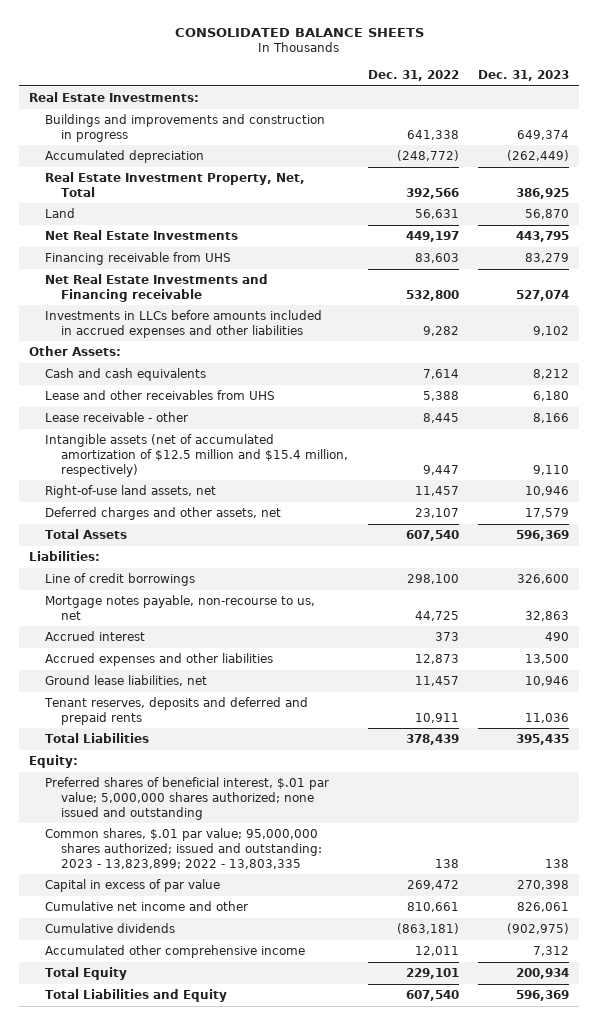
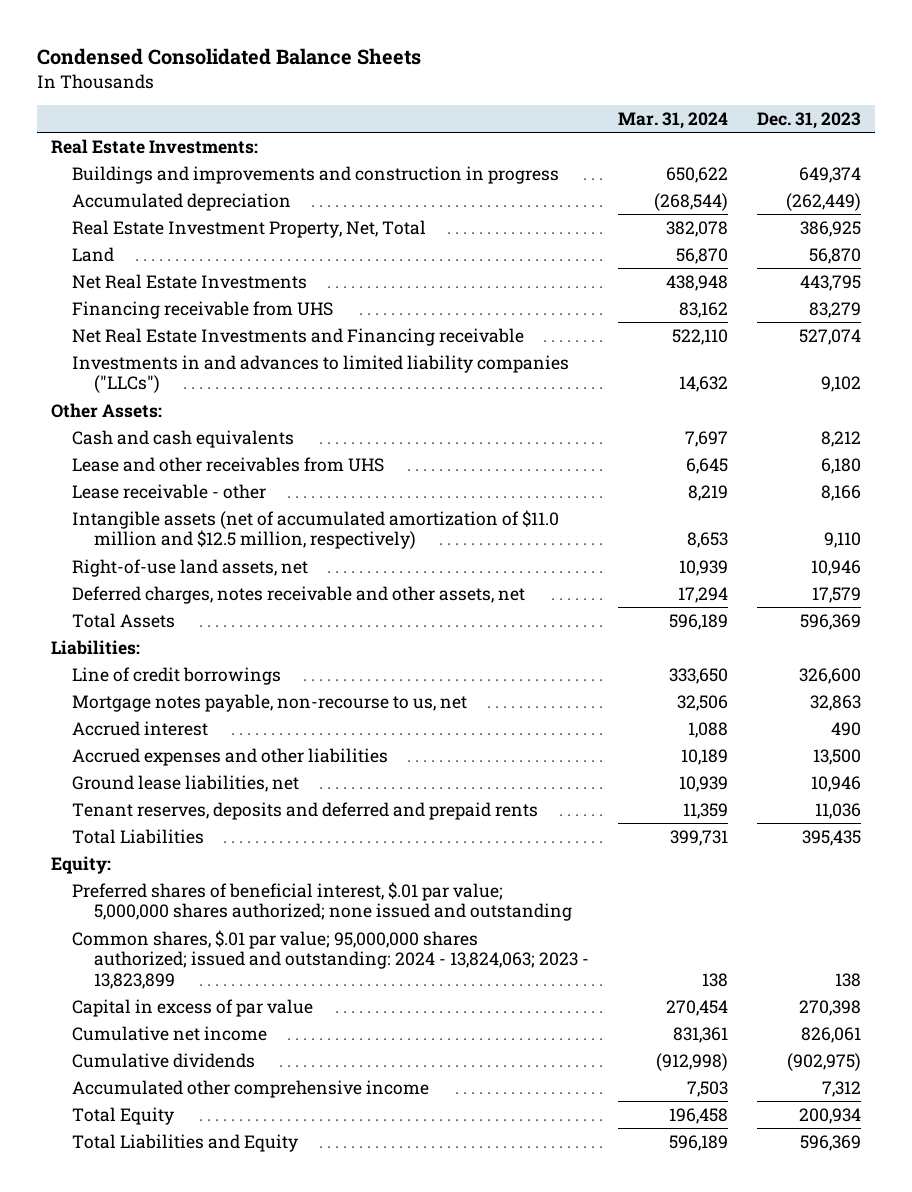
- CONSOLIDATED BALANCE SHEETS
+ Condensed Consolidated Balance Sheets
- | Dec. 31, 2022 | Dec. 31, 2023
+ | Mar. 31, 2024 | Dec. 31, 2023
- Investments in LLCs before amounts included in accrued expenses and other liabilities | 9,282 | 9,102
+ Investments in and advances to limited liability companies ("LLCs") | 14,632 | 9,102
- Intangible assets (net of accumulated amortization of $12.5 million and $15.4 million, respectively) | 9,447 | 9,110
+ Intangible assets (net of accumulated amortization of $11.0 million and $12.5 million, respectively) | 8,653 | 9,110
- Deferred charges and other assets, net | 23,107 | 17,579
+ Deferred charges, notes receivable and other assets, net | 17,294 | 17,579
- Common shares, $.01 par value; 95,000,000 shares authorized; issued and outstanding: 2023 - 13,823,899; 2022 - 13,803,335 | 138 | 138
+ Common shares, $.01 par value; 95,000,000 shares authorized; issued and outstanding: 2024 - 13,824,063; 2023 - 13,823,899 | 138 | 138
- Cumulative net income and other | 810,661 | 826,061
+ Cumulative net income | 831,361 | 826,061

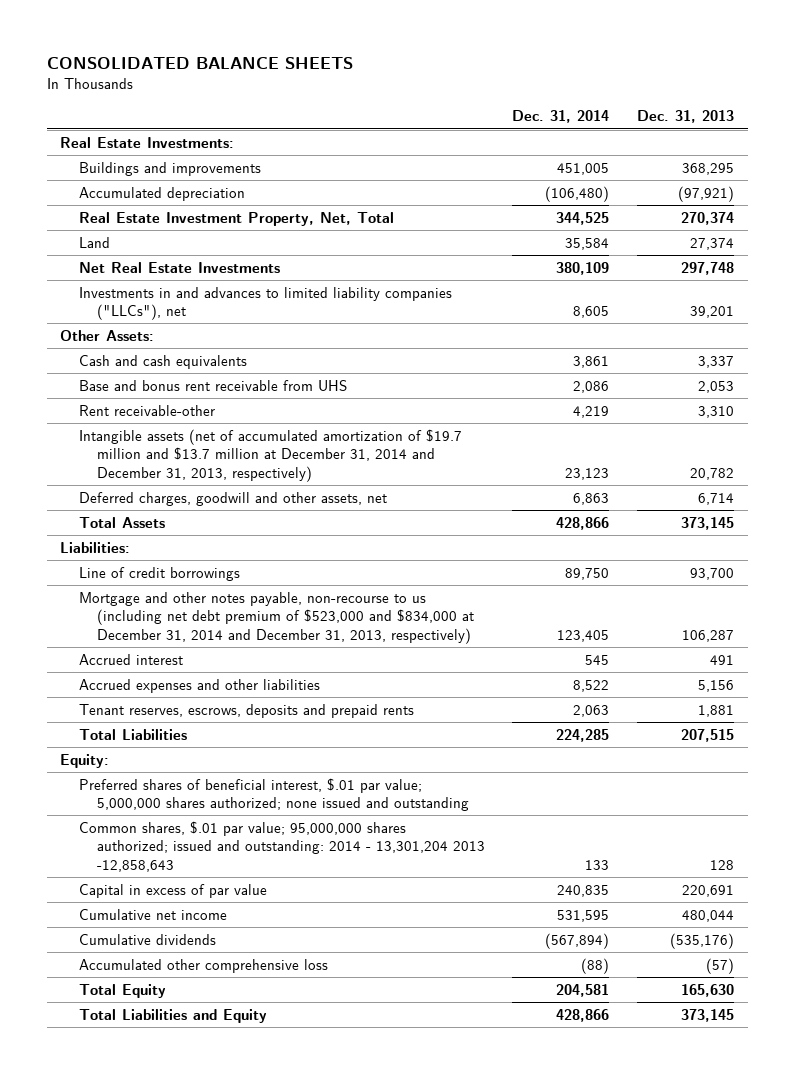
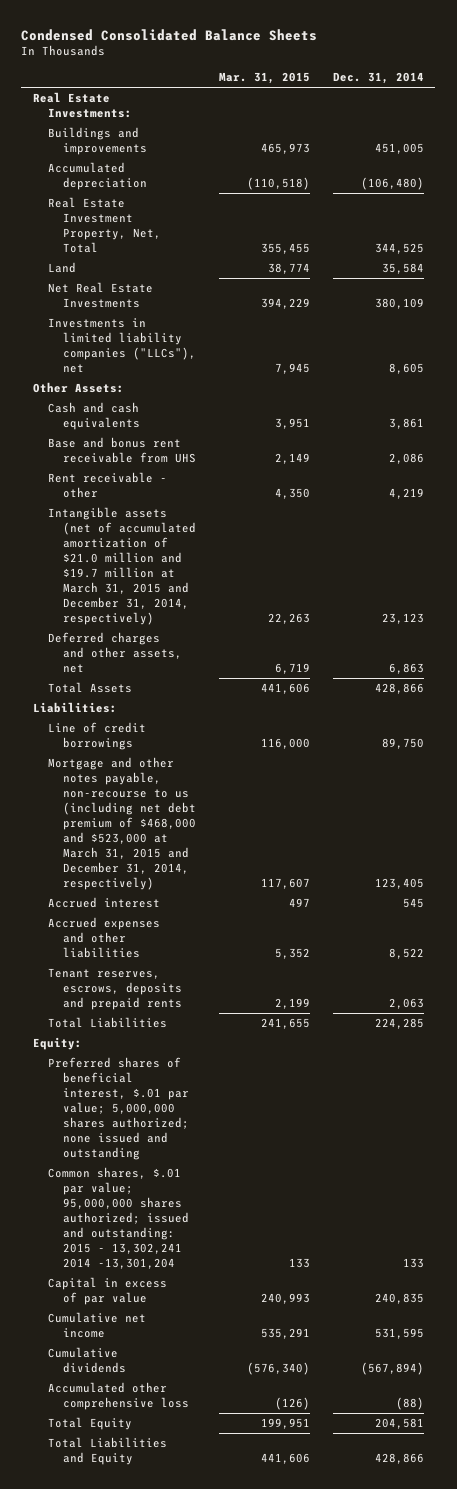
- CONSOLIDATED BALANCE SHEETS
+ Condensed Consolidated Balance Sheets
- | Dec. 31, 2014 | Dec. 31, 2013
+ | Mar. 31, 2015 | Dec. 31, 2014
- Investments in and advances to limited liability companies ("LLCs"), net | 8,605 | 39,201
+ Investments in limited liability companies ("LLCs"), net | 7,945 | 8,605
- Rent receivable-other | 4,219 | 3,310
- Intangible assets (net of accumulated amortization of $19.7 million and $13.7 million at December 31, 2014 and December 31, 2013, respectively) | 23,123 | 20,782
- Deferred charges, goodwill and other assets, net | 6,863 | 6,714
+ Rent receivable - other | 4,350 | 4,219
+ Intangible assets (net of accumulated amortization of $21.0 million and $19.7 million at March 31, 2015 and December 31, 2014, respectively) | 22,263 | 23,123
+ Deferred charges and other assets, net | 6,719 | 6,863
- Mortgage and other notes payable, non-recourse to us (including net debt premium of $523,000 and $834,000 at December 31, 2014 and December 31, 2013, respectively) | 123,405 | 106,287
+ Mortgage and other notes payable, non-recourse to us (including net debt premium of $468,000 and $523,000 at March 31, 2015 and December 31, 2014, respectively) | 117,607 | 123,405
- Common shares, $.01 par value; 95,000,000 shares authorized; issued and outstanding: 2014 - 13,301,204 2013 -12,858,643 | 133 | 128
+ Common shares, $.01 par value; 95,000,000 shares authorized; issued and outstanding: 2015 - 13,302,241 2014 -13,301,204 | 133 | 133

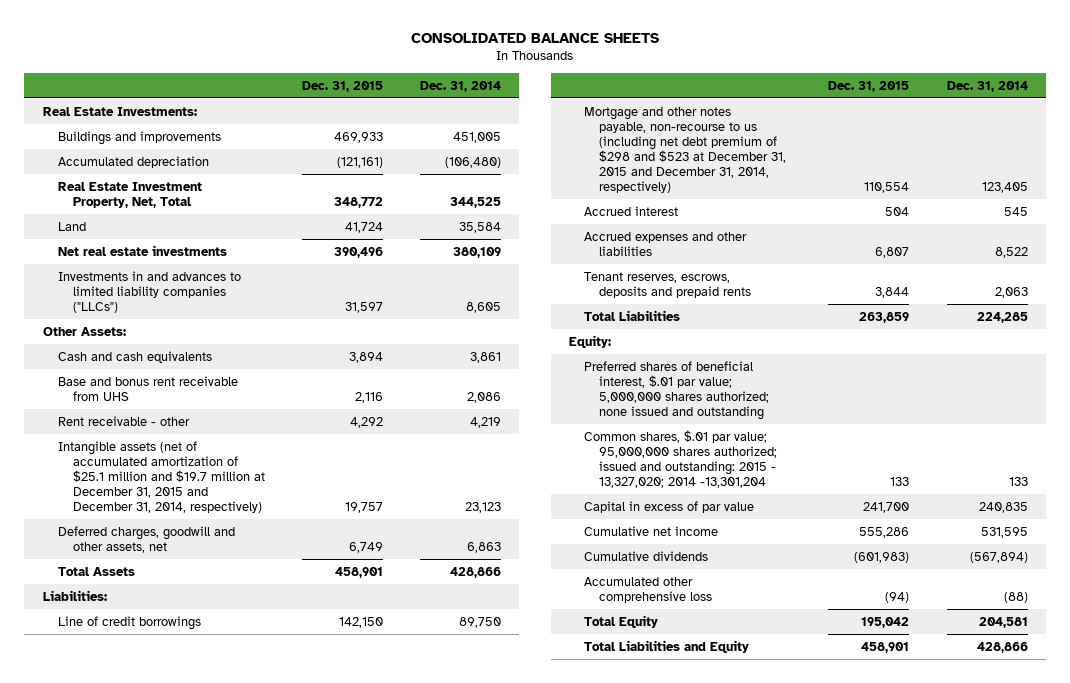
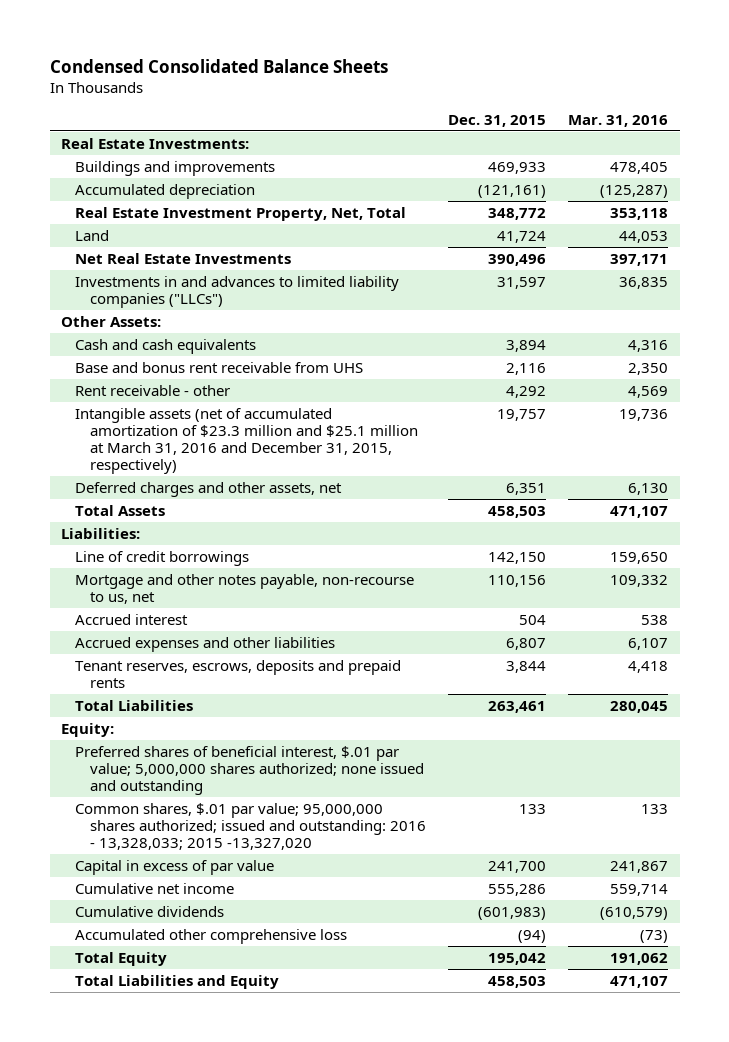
- CONSOLIDATED BALANCE SHEETS
+ Condensed Consolidated Balance Sheets
- | Dec. 31, 2015 | Dec. 31, 2014
+ | Dec. 31, 2015 | Mar. 31, 2016
- Net real estate investments | 390,496 | 380,109
+ Net Real Estate Investments | 390,496 | 397,171
- Intangible assets (net of accumulated amortization of $25.1 million and $19.7 million at December 31, 2015 and December 31, 2014, respectively) | 19,757 | 23,123
- Deferred charges, goodwill and other assets, net | 6,749 | 6,863
- Total Assets | 458,901 | 428,866
+ Intangible assets (net of accumulated amortization of $23.3 million and $25.1 million at March 31, 2016 and December 31, 2015, respectively) | 19,757 | 19,736
+ Deferred charges and other assets, net | 6,351 | 6,130
+ Total Assets | 458,503 | 471,107
- Mortgage and other notes payable, non-recourse to us (including net debt premium of $298 and $523 at December 31, 2015 and December 31, 2014, respectively) | 110,554 | 123,405
+ Mortgage and other notes payable, non-recourse to us, net | 110,156 | 109,332
- Total Liabilities | 263,859 | 224,285
+ Total Liabilities | 263,461 | 280,045
- Common shares, $.01 par value; 95,000,000 shares authorized; issued and outstanding: 2015 - 13,327,020; 2014 -13,301,204 | 133 | 133
+ Common shares, $.01 par value; 95,000,000 shares authorized; issued and outstanding: 2016 - 13,328,033; 2015 -13,327,020 | 133 | 133
- Total Liabilities and Equity | 458,901 | 428,866
+ Total Liabilities and Equity | 458,503 | 471,107

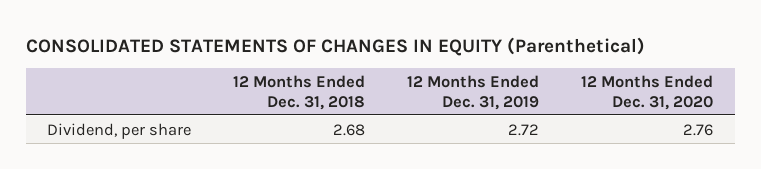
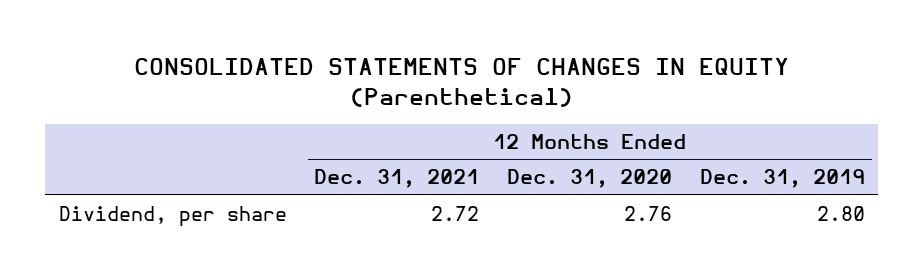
- | 12 Months Ended Dec. 31, 2018 | 12 Months Ended Dec. 31, 2019 | 12 Months Ended Dec. 31, 2020
+ | 12 Months Ended Dec. 31, 2021 | 12 Months Ended Dec. 31, 2020 | 12 Months Ended Dec. 31, 2019
- Dividend, per share | 2.68 | 2.72 | 2.76
+ Dividend, per share | 2.72 | 2.76 | 2.80

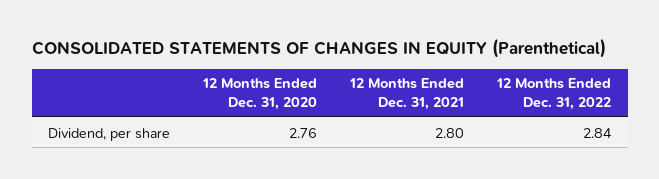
- | 12 Months Ended Dec. 31, 2021 | 12 Months Ended Dec. 31, 2020 | 12 Months Ended Dec. 31, 2019
+ | 12 Months Ended Dec. 31, 2020 | 12 Months Ended Dec. 31, 2021 | 12 Months Ended Dec. 31, 2022
- Dividend, per share | 2.72 | 2.76 | 2.80
+ Dividend, per share | 2.76 | 2.80 | 2.84

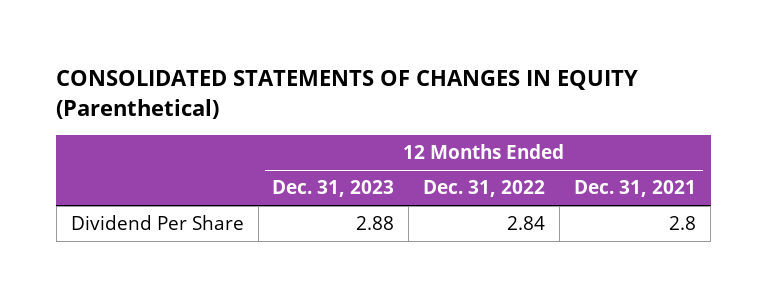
- | 12 Months Ended Dec. 31, 2020 | 12 Months Ended Dec. 31, 2021 | 12 Months Ended Dec. 31, 2022
+ | 12 Months Ended Dec. 31, 2023 | 12 Months Ended Dec. 31, 2022 | 12 Months Ended Dec. 31, 2021
- Dividend, per share | 2.76 | 2.80 | 2.84
+ Dividend Per Share | 2.88 | 2.84 | 2.8

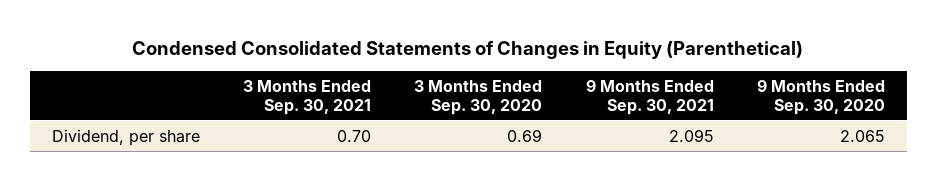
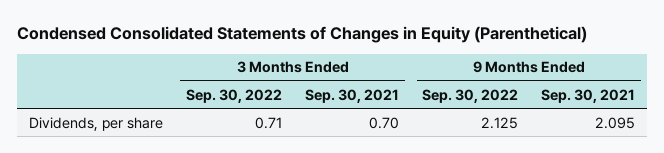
- | 3 Months Ended Sep. 30, 2021 | 3 Months Ended Sep. 30, 2020 | 9 Months Ended Sep. 30, 2021 | 9 Months Ended Sep. 30, 2020
+ | 3 Months Ended Sep. 30, 2022 | 3 Months Ended Sep. 30, 2021 | 9 Months Ended Sep. 30, 2022 | 9 Months Ended Sep. 30, 2021
- Dividend, per share | 0.70 | 0.69 | 2.095 | 2.065
+ Dividends, per share | 0.71 | 0.70 | 2.125 | 2.095

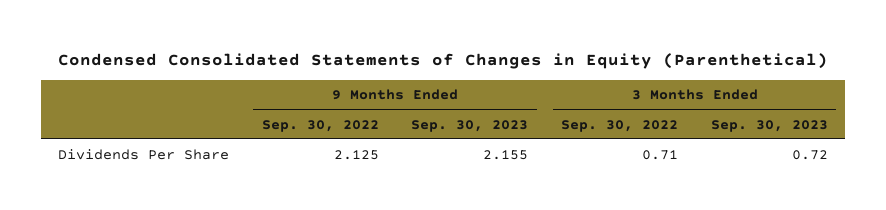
- | 3 Months Ended Sep. 30, 2022 | 3 Months Ended Sep. 30, 2021 | 9 Months Ended Sep. 30, 2022 | 9 Months Ended Sep. 30, 2021
+ | 9 Months Ended Sep. 30, 2022 | 9 Months Ended Sep. 30, 2023 | 3 Months Ended Sep. 30, 2022 | 3 Months Ended Sep. 30, 2023
- Dividends, per share | 0.71 | 0.70 | 2.125 | 2.095
+ Dividends Per Share | 2.125 | 2.155 | 0.71 | 0.72

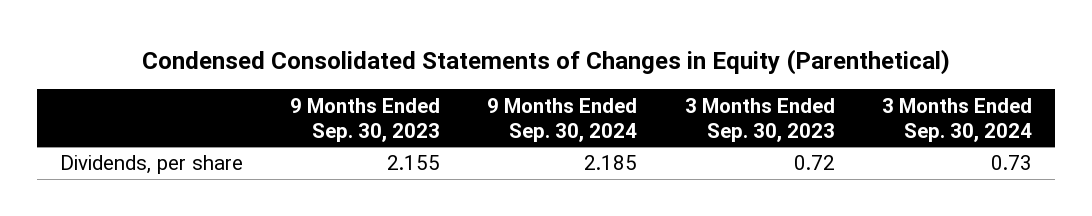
- | 9 Months Ended Sep. 30, 2022 | 9 Months Ended Sep. 30, 2023 | 3 Months Ended Sep. 30, 2022 | 3 Months Ended Sep. 30, 2023
+ | 9 Months Ended Sep. 30, 2023 | 9 Months Ended Sep. 30, 2024 | 3 Months Ended Sep. 30, 2023 | 3 Months Ended Sep. 30, 2024
- Dividends Per Share | 2.125 | 2.155 | 0.71 | 0.72
+ Dividends, per share | 2.155 | 2.185 | 0.72 | 0.73

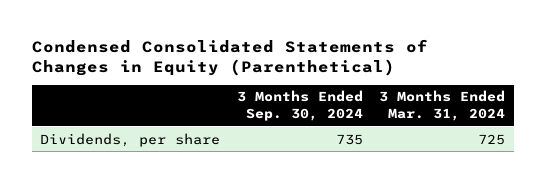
- | 9 Months Ended Sep. 30, 2023 | 9 Months Ended Sep. 30, 2024 | 3 Months Ended Sep. 30, 2023 | 3 Months Ended Sep. 30, 2024
+ | 3 Months Ended Sep. 30, 2024 | 3 Months Ended Mar. 31, 2024
- Dividends, per share | 2.155 | 2.185 | 0.72 | 0.73
+ Dividends, per share | 735 | 725

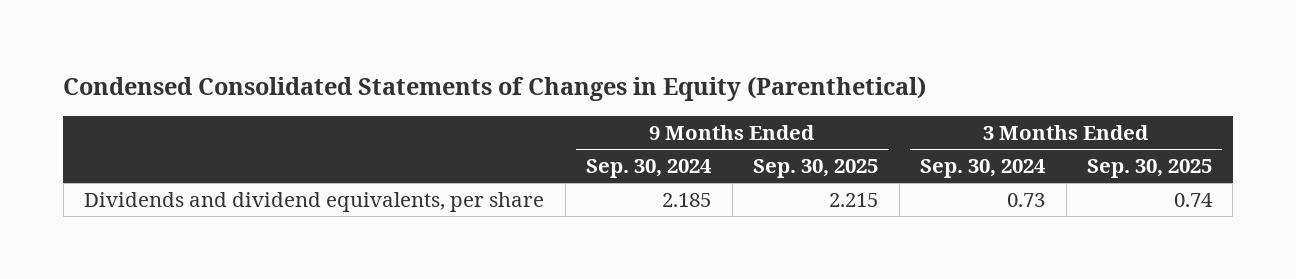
- | 3 Months Ended Sep. 30, 2024 | 3 Months Ended Mar. 31, 2024
+ | 9 Months Ended Sep. 30, 2024 | 9 Months Ended Sep. 30, 2025 | 3 Months Ended Sep. 30, 2024 | 3 Months Ended Sep. 30, 2025
- Dividends, per share | 735 | 725
+ Dividends and dividend equivalents, per share | 2.185 | 2.215 | 0.73 | 0.74

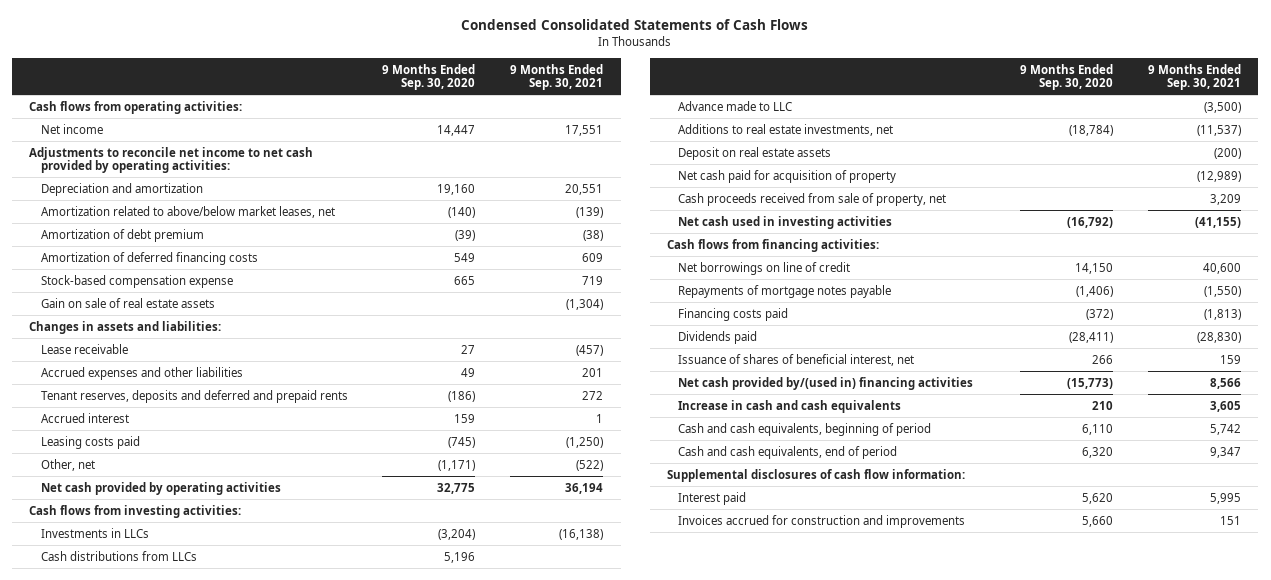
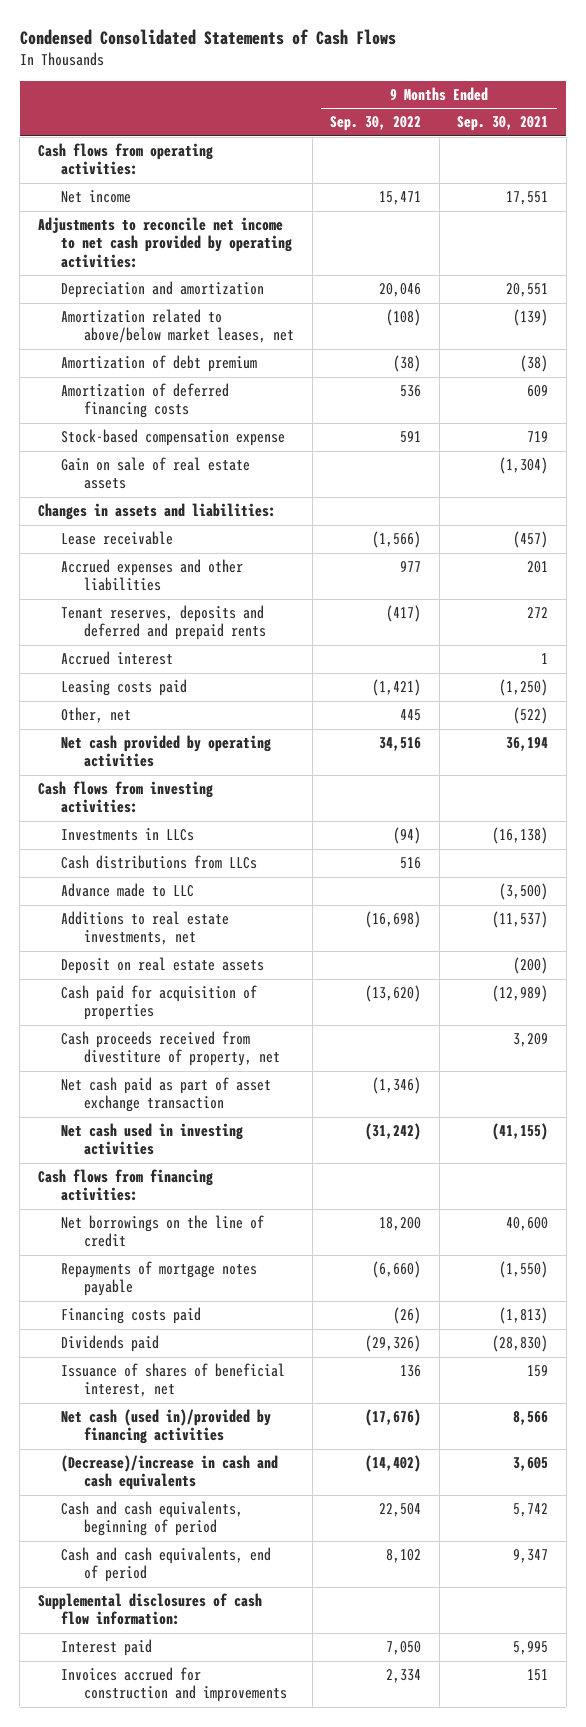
- | 9 Months Ended Sep. 30, 2020 | 9 Months Ended Sep. 30, 2021
+ | 9 Months Ended Sep. 30, 2022 | 9 Months Ended Sep. 30, 2021
- Net cash paid for acquisition of property | | (12,989)
- Cash proceeds received from sale of property, net | | 3,209
+ Cash paid for acquisition of properties | (13,620) | (12,989)
+ Cash proceeds received from divestiture of property, net | | 3,209
+ Net cash paid as part of asset exchange transaction | (1,346) |
- Net borrowings on line of credit | 14,150 | 40,600
+ Net borrowings on the line of credit | 18,200 | 40,600
- Net cash provided by/(used in) financing activities | (15,773) | 8,566
- Increase in cash and cash equivalents | 210 | 3,605
+ Net cash (used in)/provided by financing activities | (17,676) | 8,566
+ (Decrease)/increase in cash and cash equivalents | (14,402) | 3,605

